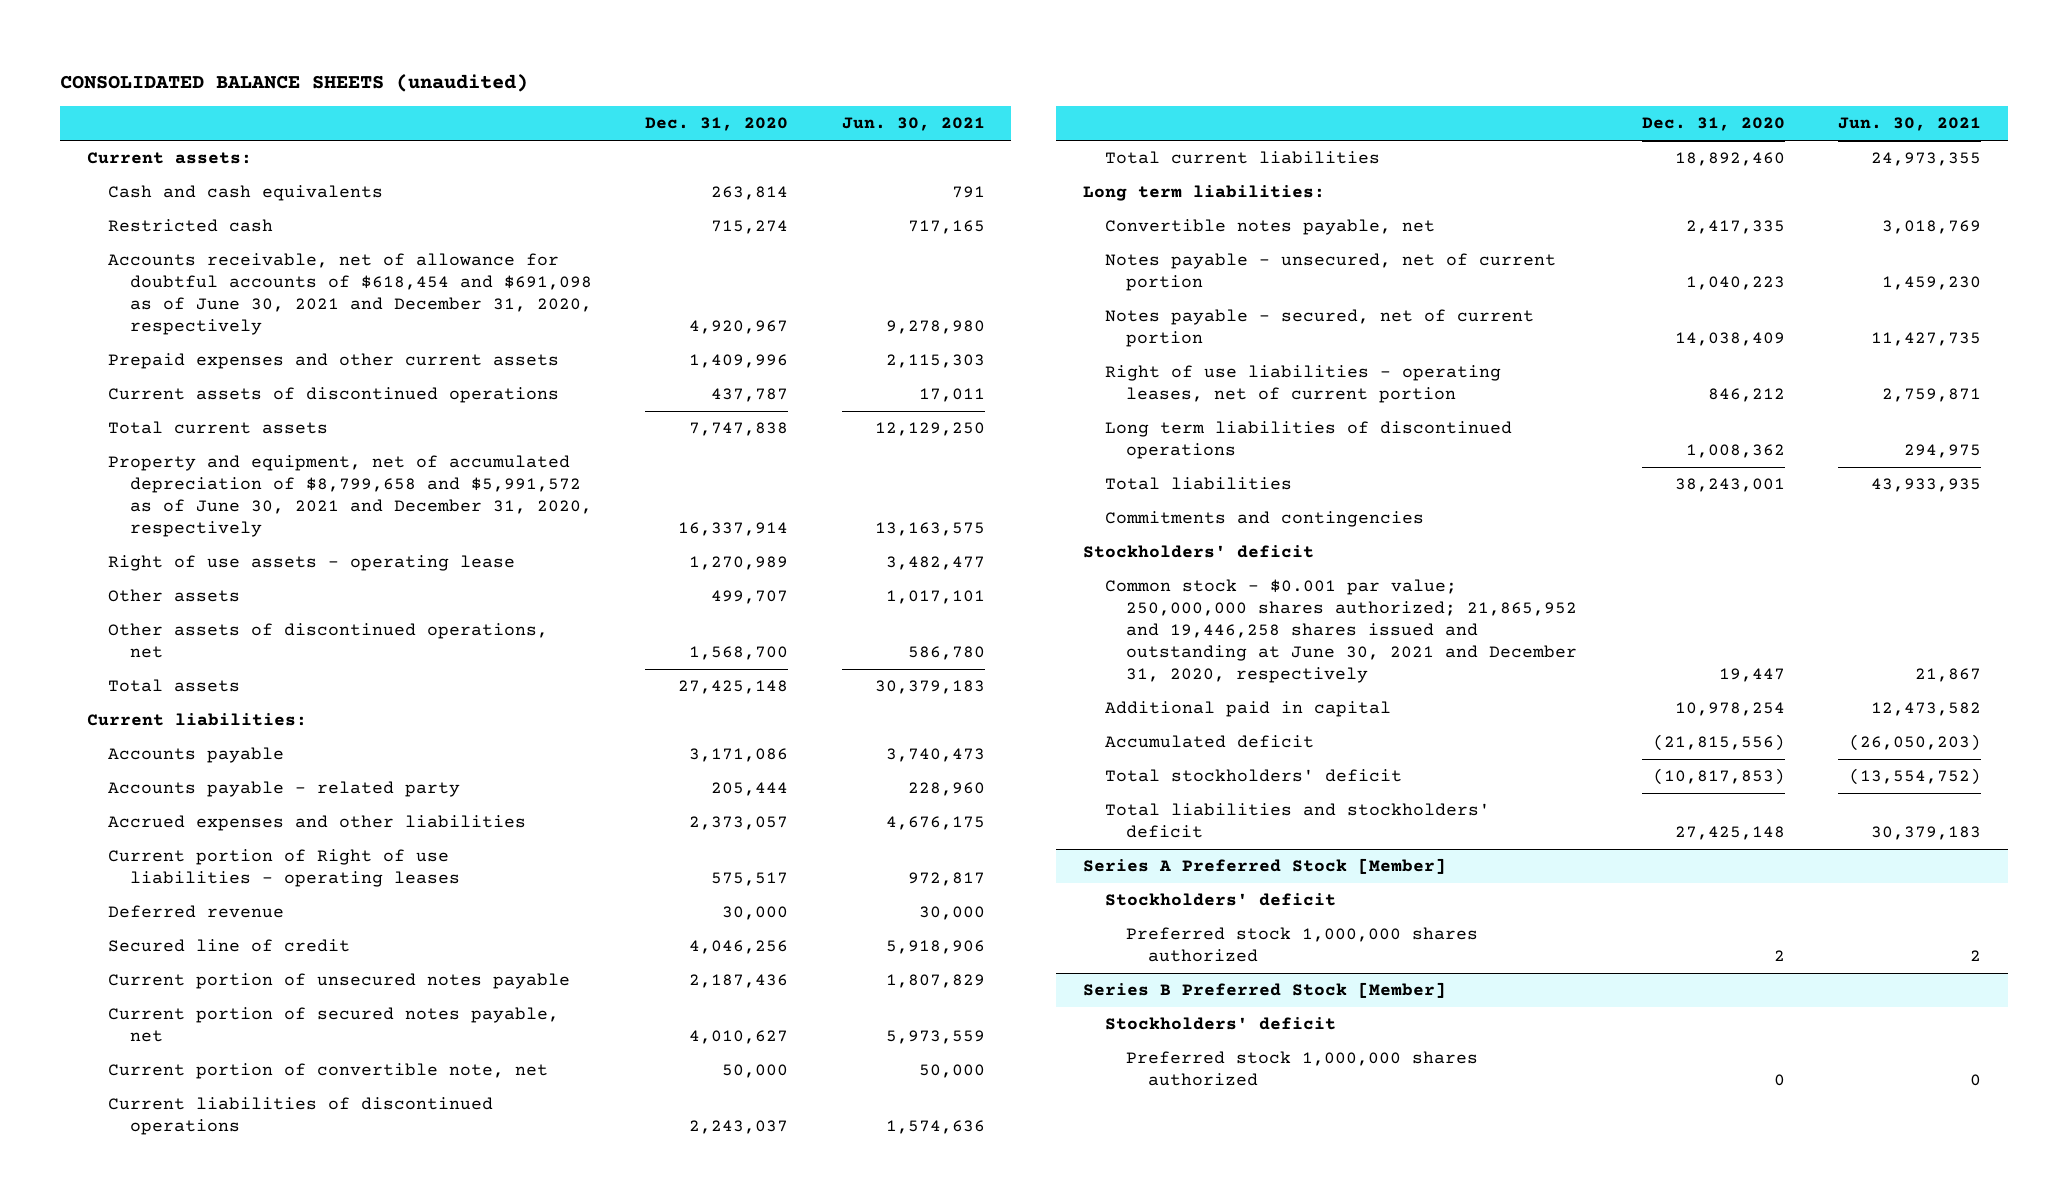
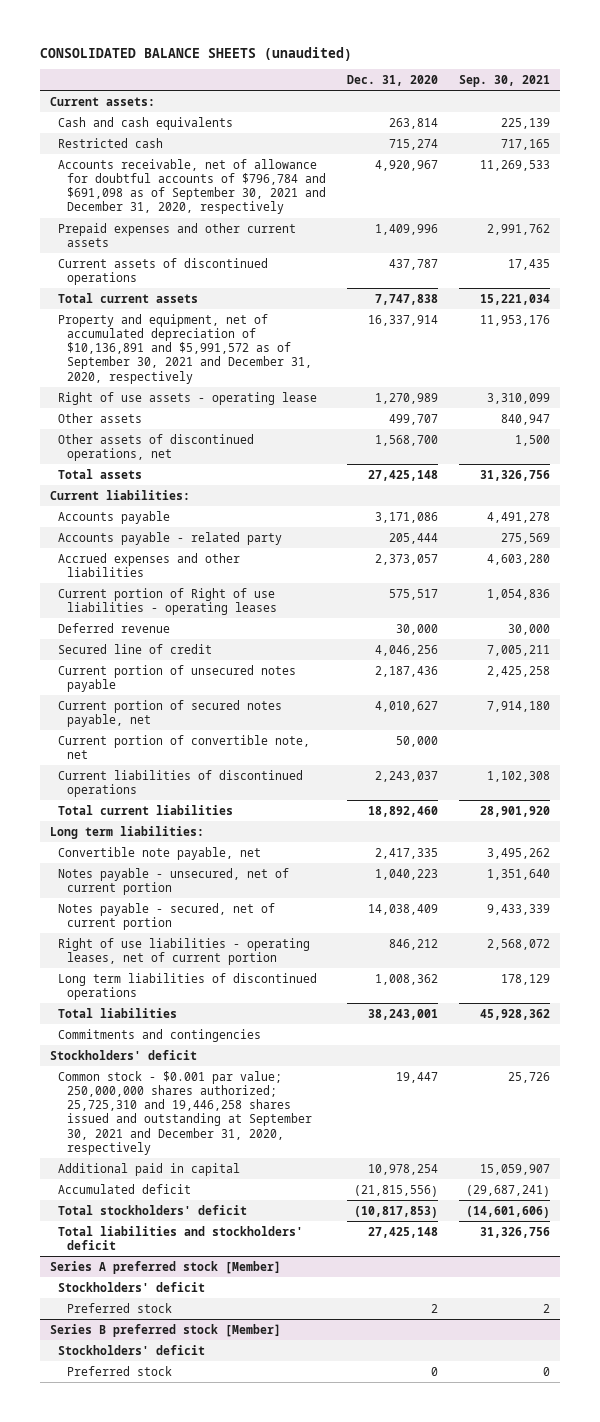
- | Dec. 31, 2020 | Jun. 30, 2021
+ | Dec. 31, 2020 | Sep. 30, 2021
- Accounts receivable, net of allowance for doubtful accounts of $618,454 and $691,098 as of June 30, 2021 and December 31, 2020, respectively | 4,920,967 | 9,278,980
+ Accounts receivable, net of allowance for doubtful accounts of $796,784 and $691,098 as of September 30, 2021 and December 31, 2020, respectively | 4,920,967 | 11,269,533
- Property and equipment, net of accumulated depreciation of $8,799,658 and $5,991,572 as of June 30, 2021 and December 31, 2020, respectively | 16,337,914 | 13,163,575
+ Property and equipment, net of accumulated depreciation of $10,136,891 and $5,991,572 as of September 30, 2021 and December 31, 2020, respectively | 16,337,914 | 11,953,176
- Convertible notes payable, net | 2,417,335 | 3,018,769
+ Convertible note payable, net | 2,417,335 | 3,495,262
- Common stock - $0.001 par value; 250,000,000 shares authorized; 21,865,952 and 19,446,258 shares issued and outstanding at June 30, 2021 and December 31, 2020, respectively | 19,447 | 21,867
+ Common stock - $0.001 par value; 250,000,000 shares authorized; 25,725,310 and 19,446,258 shares issued and outstanding at September 30, 2021 and December 31, 2020, respectively | 19,447 | 25,726
- Series A Preferred Stock [Member]
+ Series A preferred stock [Member]
- Preferred stock 1,000,000 shares authorized | 2 | 2
- Series B Preferred Stock [Member]
+ Preferred stock | 2 | 2
+ Series B preferred stock [Member]
- Preferred stock 1,000,000 shares authorized | 0 | 0
+ Preferred stock | 0 | 0

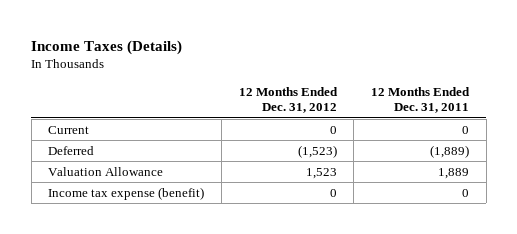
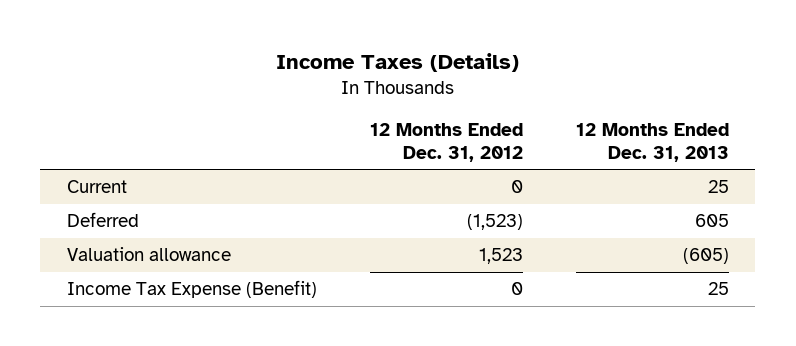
- | 12 Months Ended Dec. 31, 2012 | 12 Months Ended Dec. 31, 2011
+ | 12 Months Ended Dec. 31, 2012 | 12 Months Ended Dec. 31, 2013
- Valuation Allowance | 1,523 | 1,889
- Income tax expense (benefit) | 0 | 0
+ Valuation allowance | 1,523 | (605)
+ Income Tax Expense (Benefit) | 0 | 25

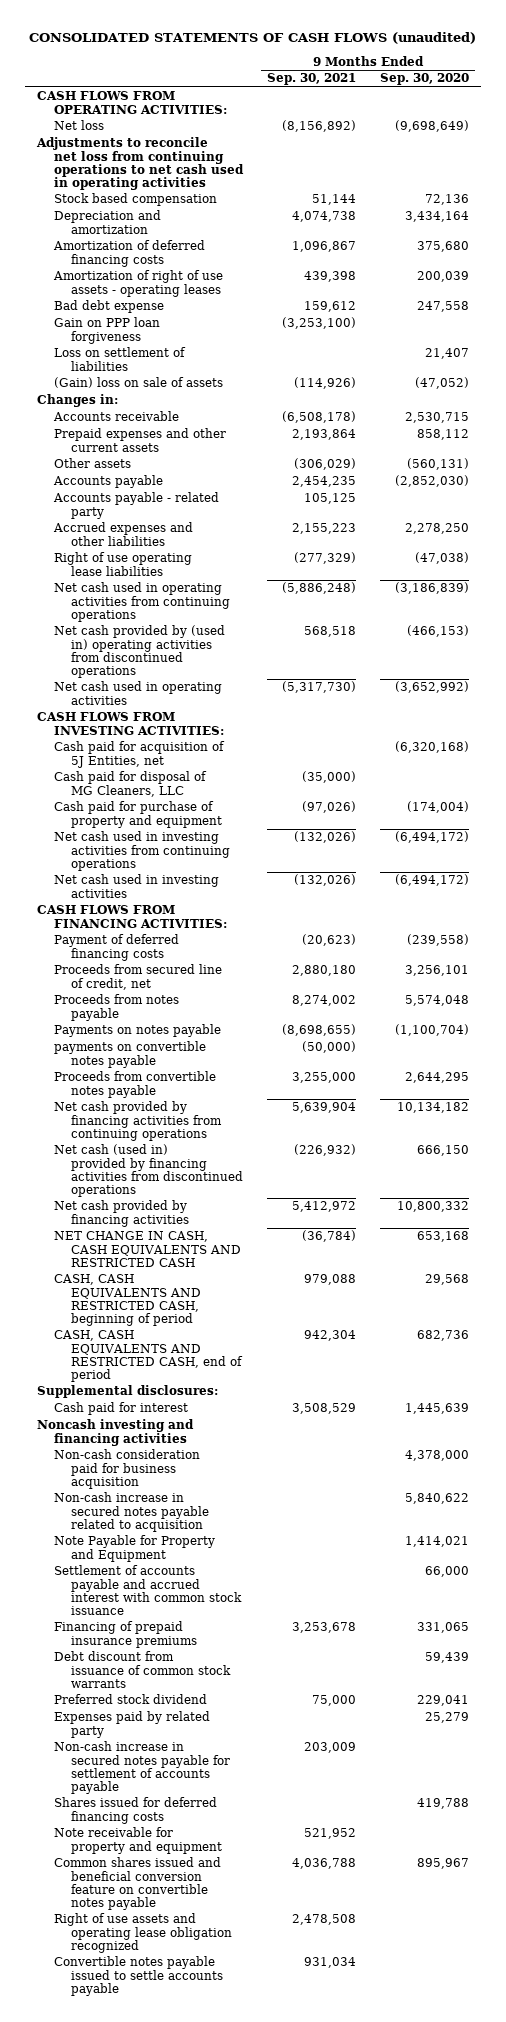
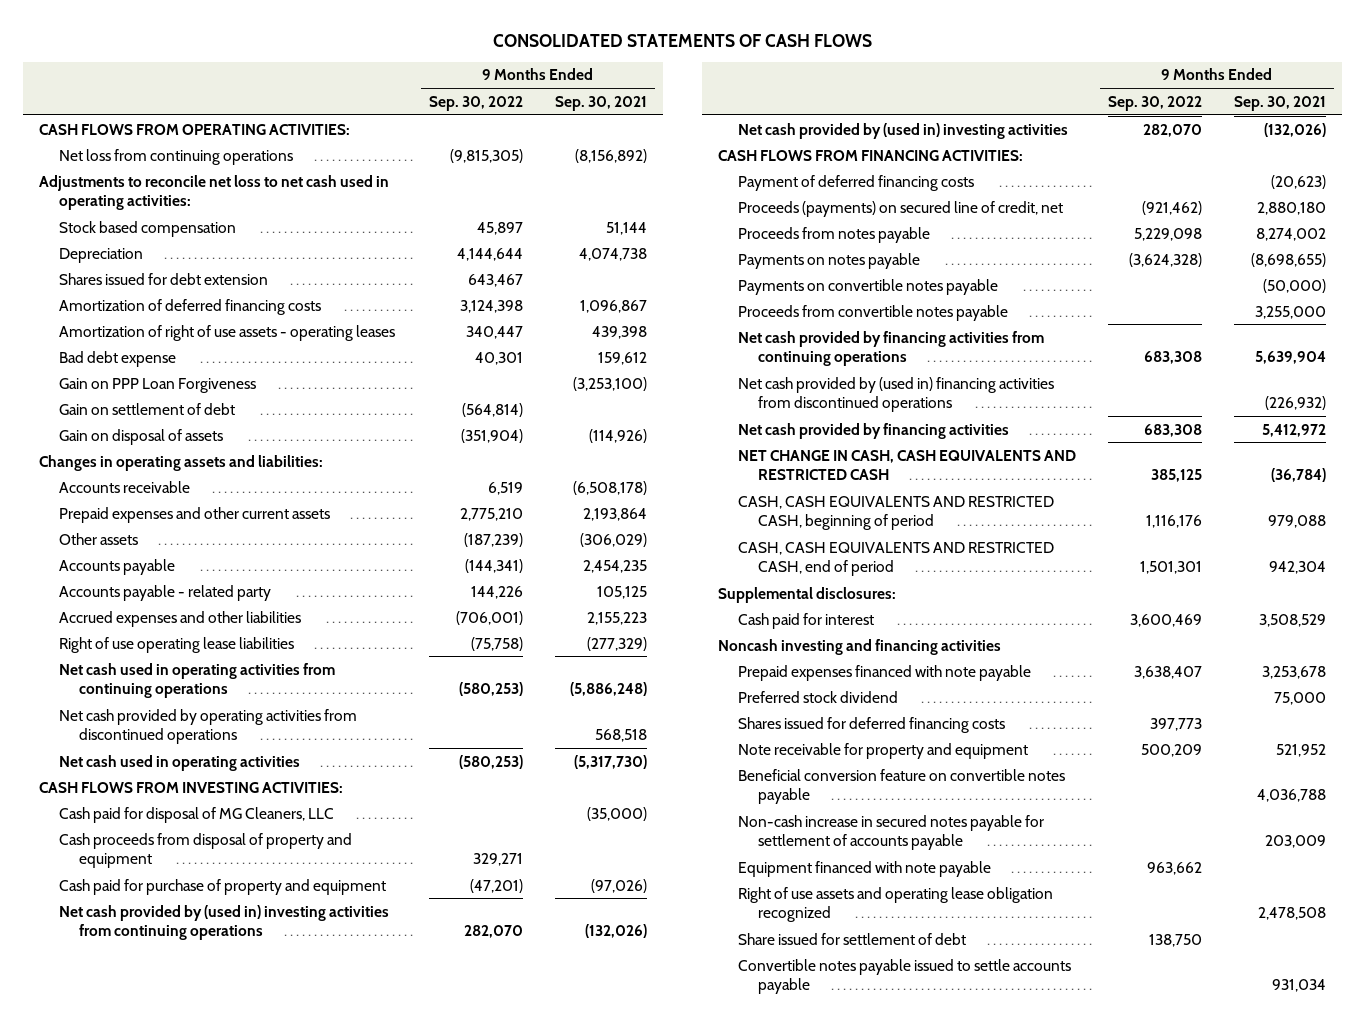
- CONSOLIDATED STATEMENTS OF CASH FLOWS (unaudited)
+ CONSOLIDATED STATEMENTS OF CASH FLOWS
- | 9 Months Ended Sep. 30, 2021 | 9 Months Ended Sep. 30, 2020
+ | 9 Months Ended Sep. 30, 2022 | 9 Months Ended Sep. 30, 2021
- Net loss | (8,156,892) | (9,698,649)
- Adjustments to reconcile net loss from continuing operations to net cash used in operating activities
+ Net loss from continuing operations | (9,815,305) | (8,156,892)
+ Adjustments to reconcile net loss to net cash used in operating activities:
- Depreciation and amortization | 4,074,738 | 3,434,164
+ Depreciation | 4,144,644 | 4,074,738
+ Shares issued for debt extension | 643,467 |
- Gain on PPP loan forgiveness | (3,253,100) |
- Loss on settlement of liabilities | | 21,407
- (Gain) loss on sale of assets | (114,926) | (47,052)
- Changes in:
+ Gain on PPP Loan Forgiveness | | (3,253,100)
+ Gain on settlement of debt | (564,814) |
+ Gain on disposal of assets | (351,904) | (114,926)
+ Changes in operating assets and liabilities:
- Net cash provided by (used in) operating activities from discontinued operations | 568,518 | (466,153)
+ Net cash provided by operating activities from discontinued operations | | 568,518
- Cash paid for acquisition of 5J Entities, net | | (6,320,168)
+ Cash proceeds from disposal of property and equipment | 329,271 |
- Net cash used in investing activities from continuing operations | (132,026) | (6,494,172)
- Net cash used in investing activities | (132,026) | (6,494,172)
+ Net cash provided by (used in) investing activities from continuing operations | 282,070 | (132,026)
+ Net cash provided by (used in) investing activities | 282,070 | (132,026)
- Proceeds from secured line of credit, net | 2,880,180 | 3,256,101
+ Proceeds (payments) on secured line of credit, net | (921,462) | 2,880,180
- payments on convertible notes payable | (50,000) |
+ Payments on convertible notes payable | | (50,000)
- Net cash (used in) provided by financing activities from discontinued operations | (226,932) | 666,150
+ Net cash provided by (used in) financing activities from discontinued operations | | (226,932)
- Non-cash consideration paid for business acquisition | | 4,378,000
- Non-cash increase in secured notes payable related to acquisition | | 5,840,622
- Note Payable for Property and Equipment | | 1,414,021
- Settlement of accounts payable and accrued interest with common stock issuance | | 66,000
- Financing of prepaid insurance premiums | 3,253,678 | 331,065
- Debt discount from issuance of common stock warrants | | 59,439
+ Prepaid expenses financed with note payable | 3,638,407 | 3,253,678
- Expenses paid by related party | | 25,279
- Common shares issued and beneficial conversion feature on convertible notes payable | 4,036,788 | 895,967
+ Beneficial conversion feature on convertible notes payable | | 4,036,788
moved down: Non-cash increase in secured notes payable for settlement of accounts payable | | 203,009
+ Equipment financed with note payable | 963,662 |
+ Share issued for settlement of debt | 138,750 |

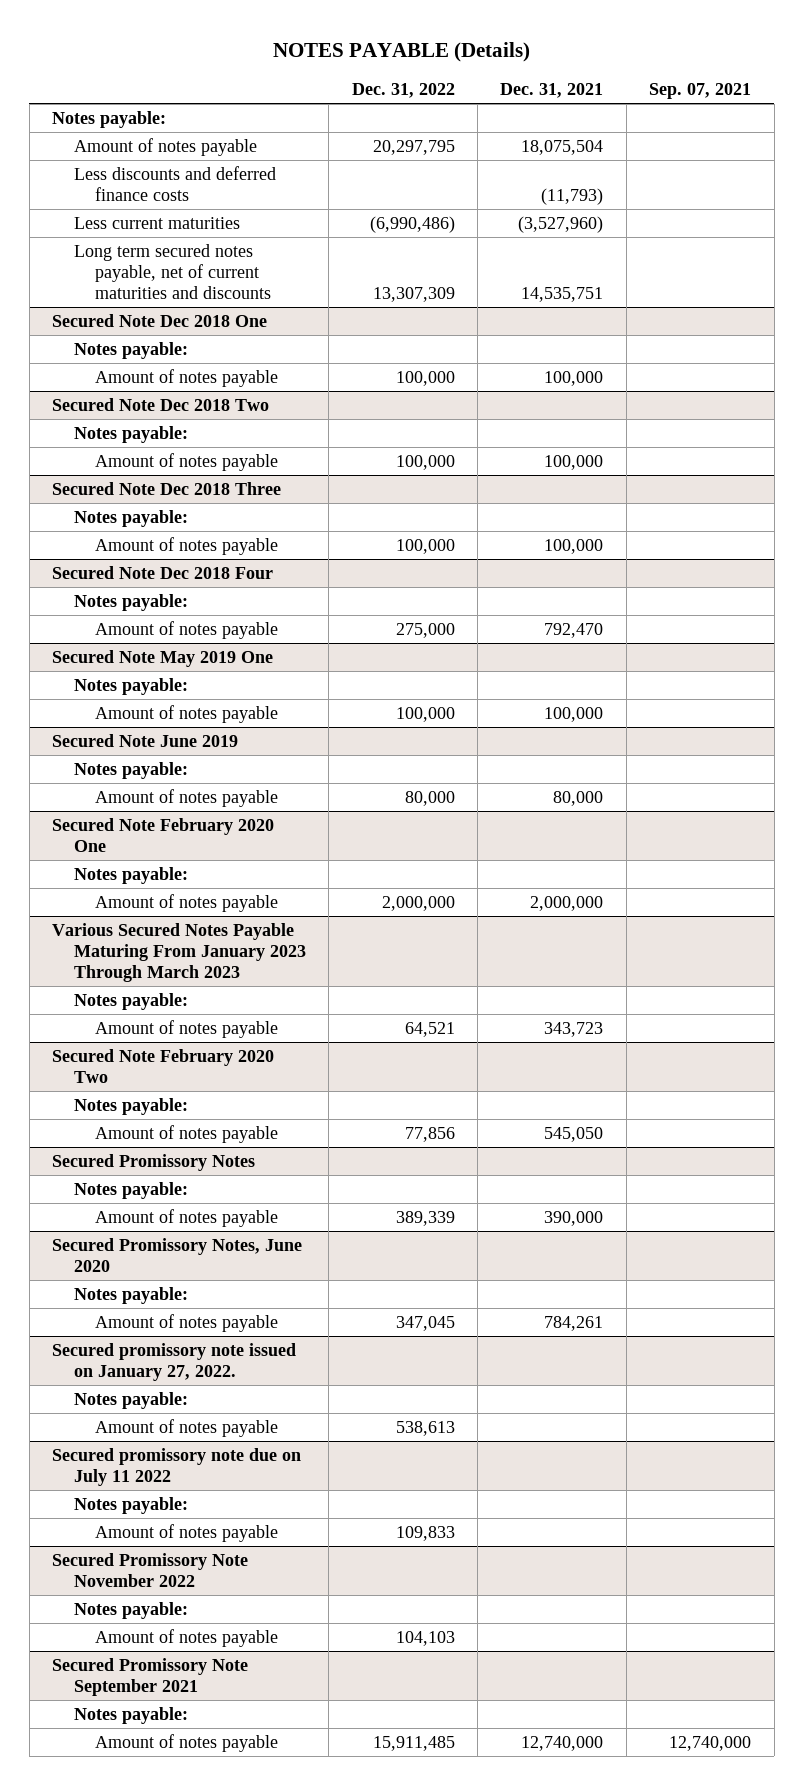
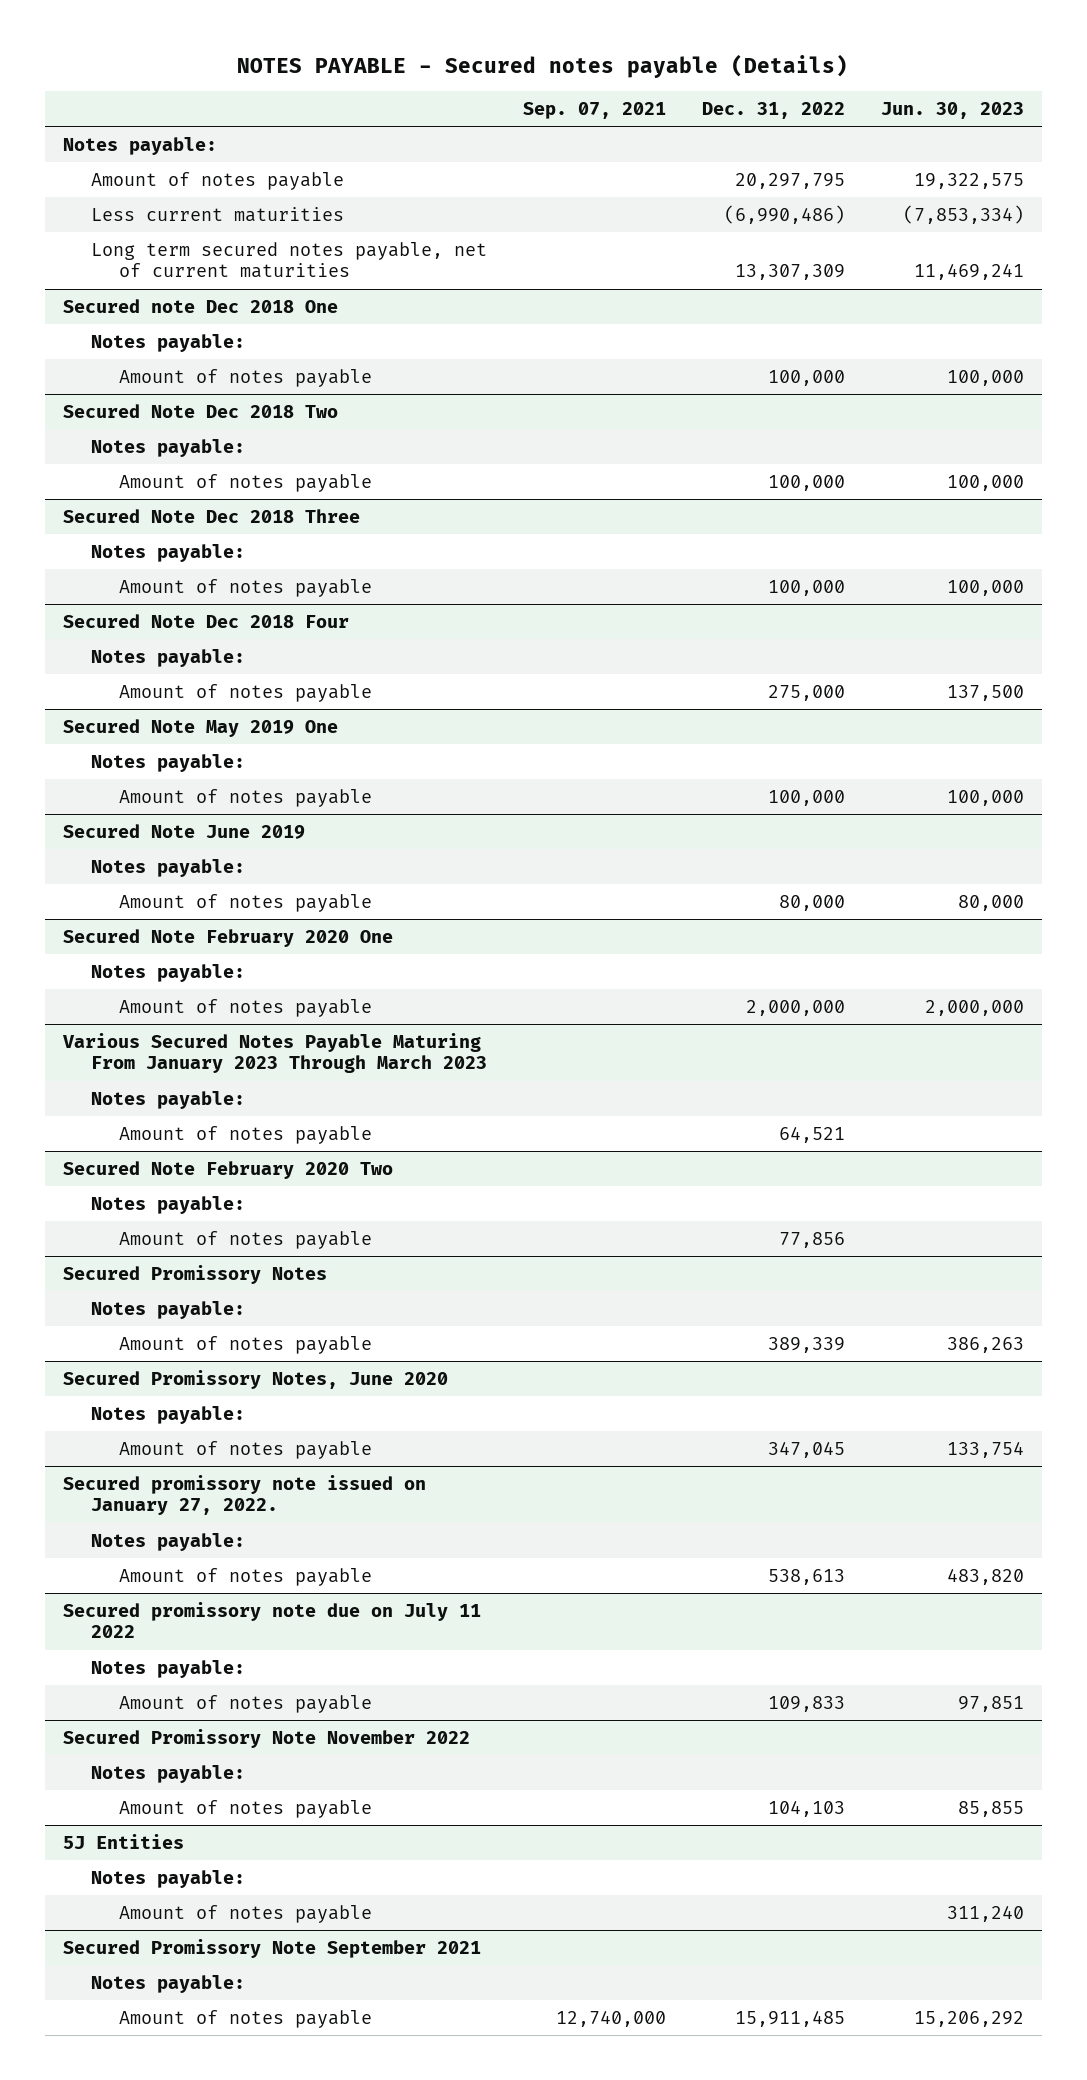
- NOTES PAYABLE (Details)
+ NOTES PAYABLE - Secured notes payable (Details)
- | Dec. 31, 2022 | Dec. 31, 2021 | Sep. 07, 2021
+ | Sep. 07, 2021 | Dec. 31, 2022 | Jun. 30, 2023
- Less discounts and deferred finance costs | | (11,793) |
- Long term secured notes payable, net of current maturities and discounts | 13,307,309 | 14,535,751 |
- Secured Note Dec 2018 One
+ Long term secured notes payable, net of current maturities | | 13,307,309 | 11,469,241
+ Secured note Dec 2018 One
+ 5J Entities
+ Notes payable:
+ Amount of notes payable | | | 311,240

